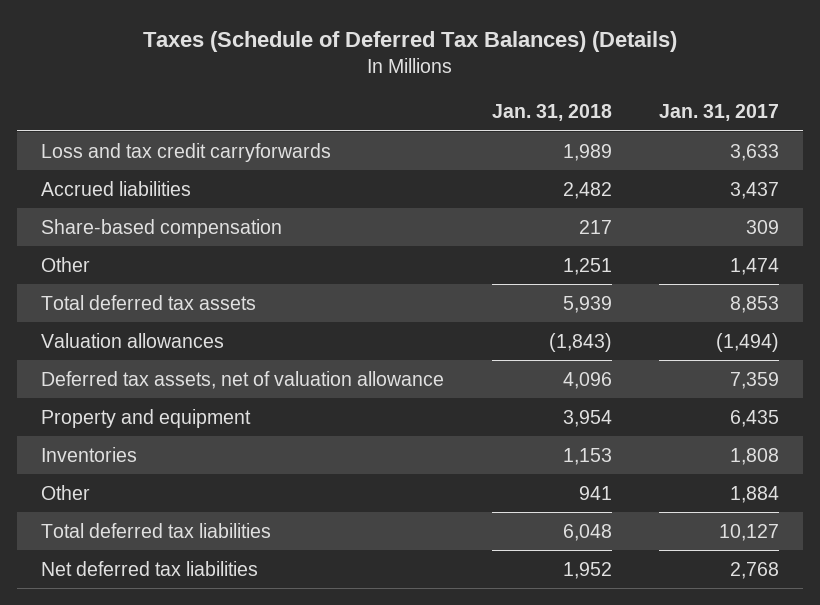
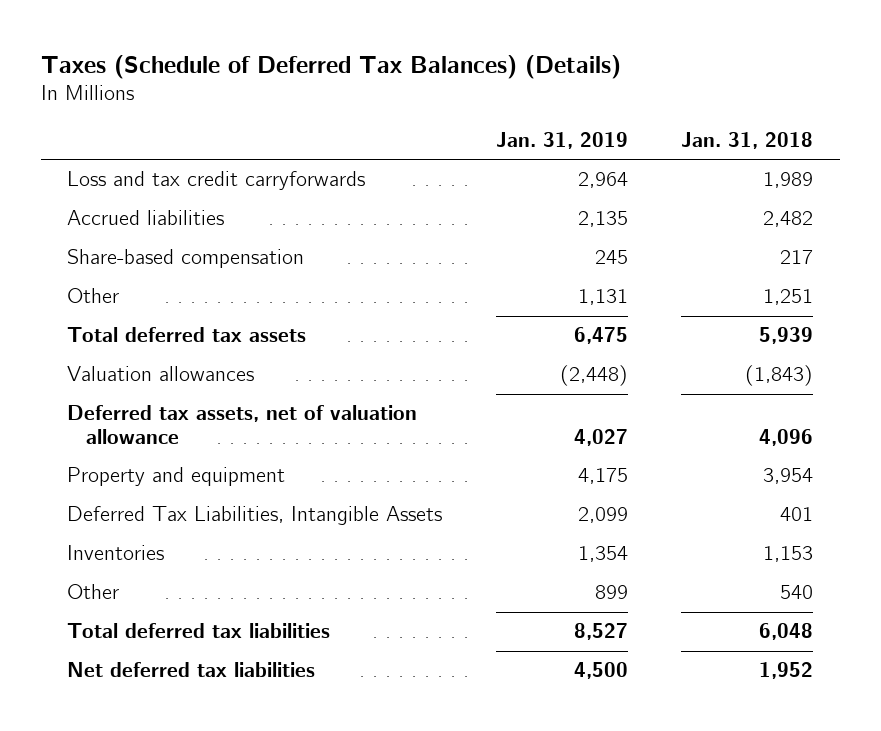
- | Jan. 31, 2018 | Jan. 31, 2017
+ | Jan. 31, 2019 | Jan. 31, 2018
+ Deferred Tax Liabilities, Intangible Assets | 2,099 | 401
- Other | 941 | 1,884
+ Other | 899 | 540

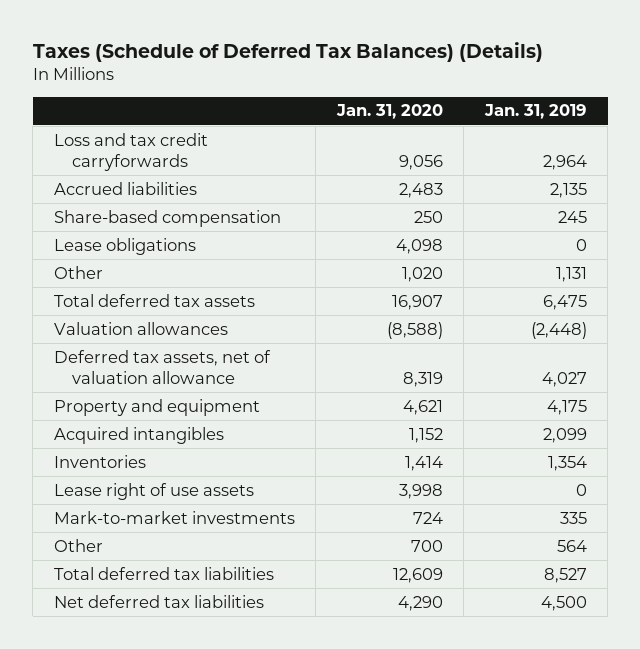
- | Jan. 31, 2019 | Jan. 31, 2018
+ | Jan. 31, 2020 | Jan. 31, 2019
+ Lease obligations | 4,098 | 0
- Deferred Tax Liabilities, Intangible Assets | 2,099 | 401
+ Acquired intangibles | 1,152 | 2,099
- Other | 899 | 540
+ Lease right of use assets | 3,998 | 0
+ Mark-to-market investments | 724 | 335
+ Other | 700 | 564

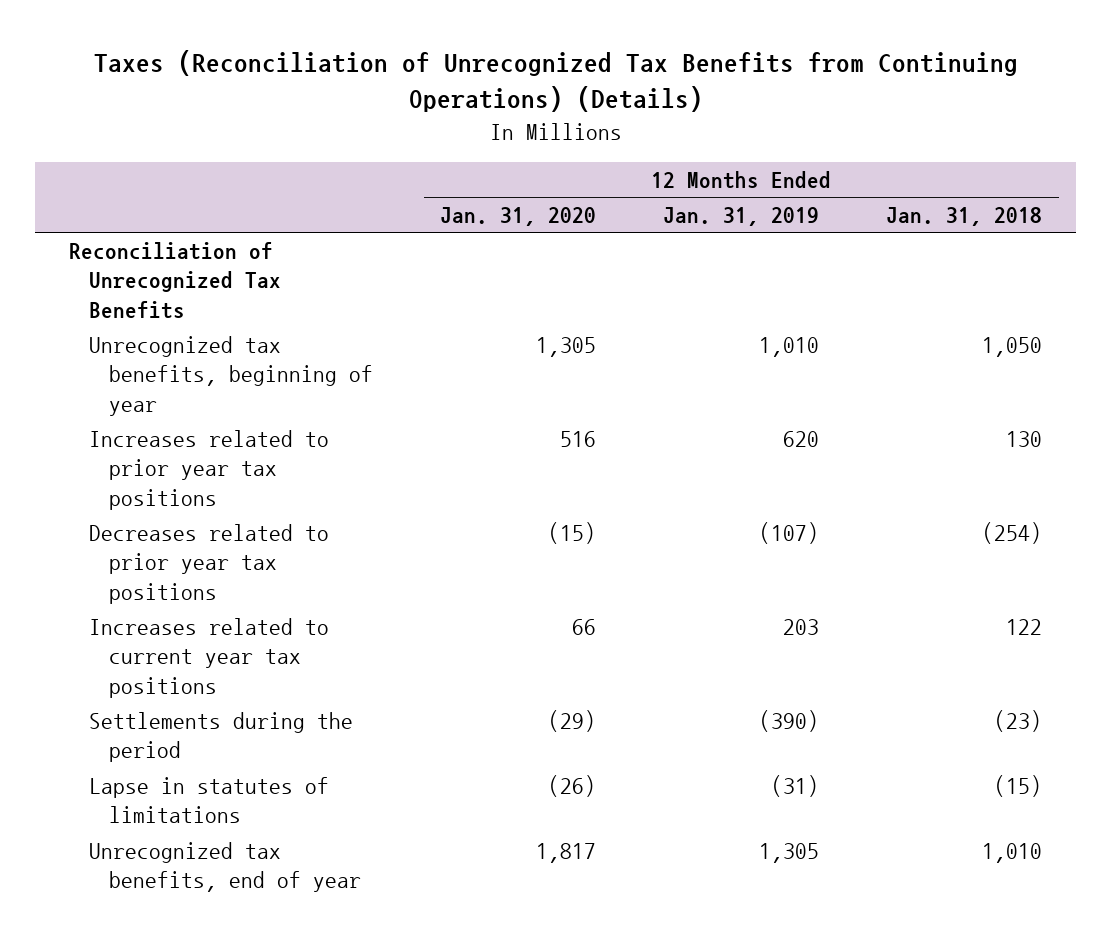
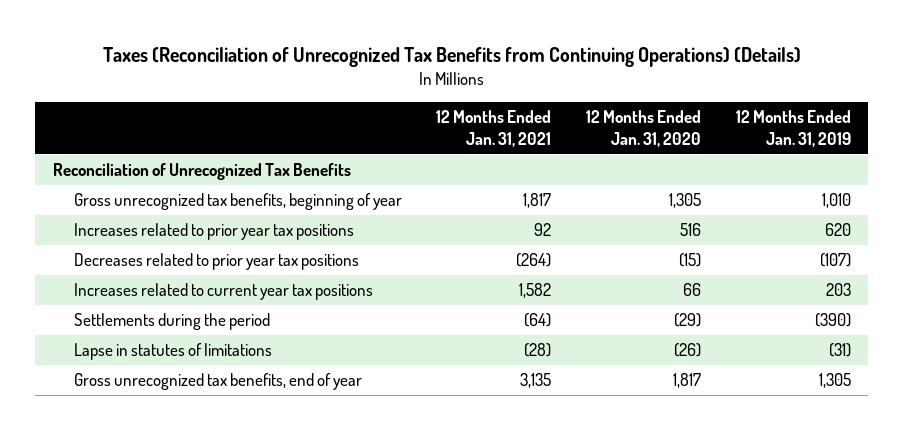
- | 12 Months Ended Jan. 31, 2020 | 12 Months Ended Jan. 31, 2019 | 12 Months Ended Jan. 31, 2018
+ | 12 Months Ended Jan. 31, 2021 | 12 Months Ended Jan. 31, 2020 | 12 Months Ended Jan. 31, 2019
- Unrecognized tax benefits, beginning of year | 1,305 | 1,010 | 1,050
+ Gross unrecognized tax benefits, beginning of year | 1,817 | 1,305 | 1,010
- Unrecognized tax benefits, end of year | 1,817 | 1,305 | 1,010
+ Gross unrecognized tax benefits, end of year | 3,135 | 1,817 | 1,305

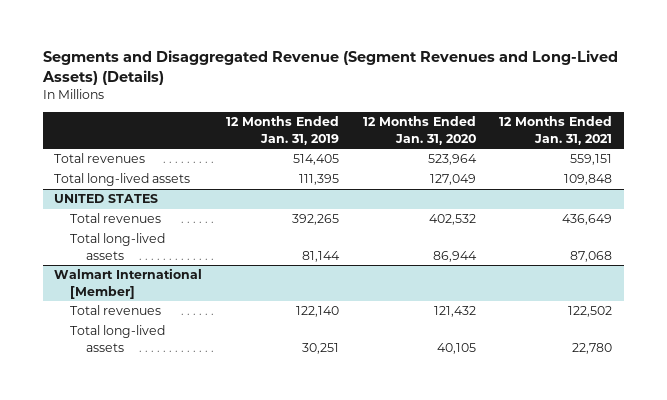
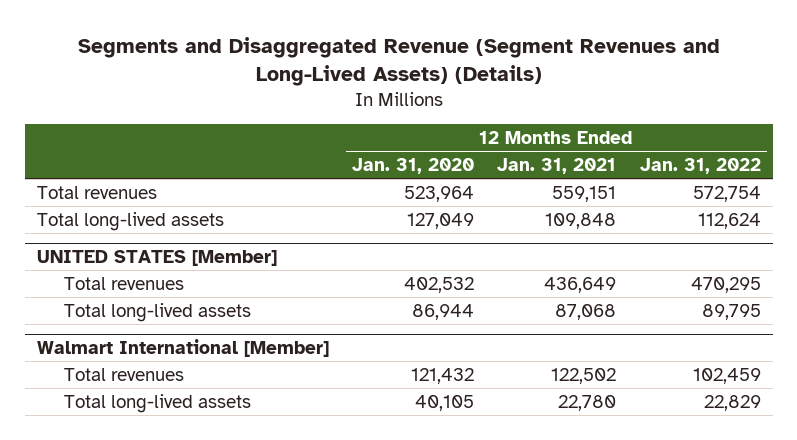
- | 12 Months Ended Jan. 31, 2019 | 12 Months Ended Jan. 31, 2020 | 12 Months Ended Jan. 31, 2021
+ | 12 Months Ended Jan. 31, 2020 | 12 Months Ended Jan. 31, 2021 | 12 Months Ended Jan. 31, 2022
- UNITED STATES
+ UNITED STATES [Member]

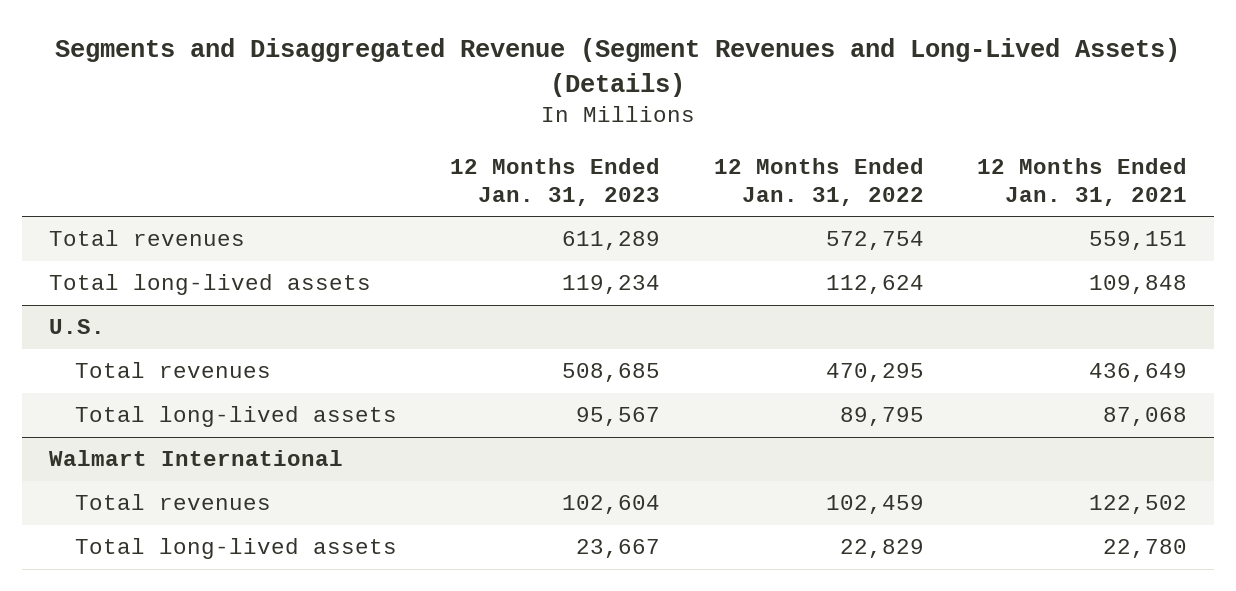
- | 12 Months Ended Jan. 31, 2020 | 12 Months Ended Jan. 31, 2021 | 12 Months Ended Jan. 31, 2022
+ | 12 Months Ended Jan. 31, 2023 | 12 Months Ended Jan. 31, 2022 | 12 Months Ended Jan. 31, 2021
- UNITED STATES [Member]
+ U.S.
- Walmart International [Member]
+ Walmart International

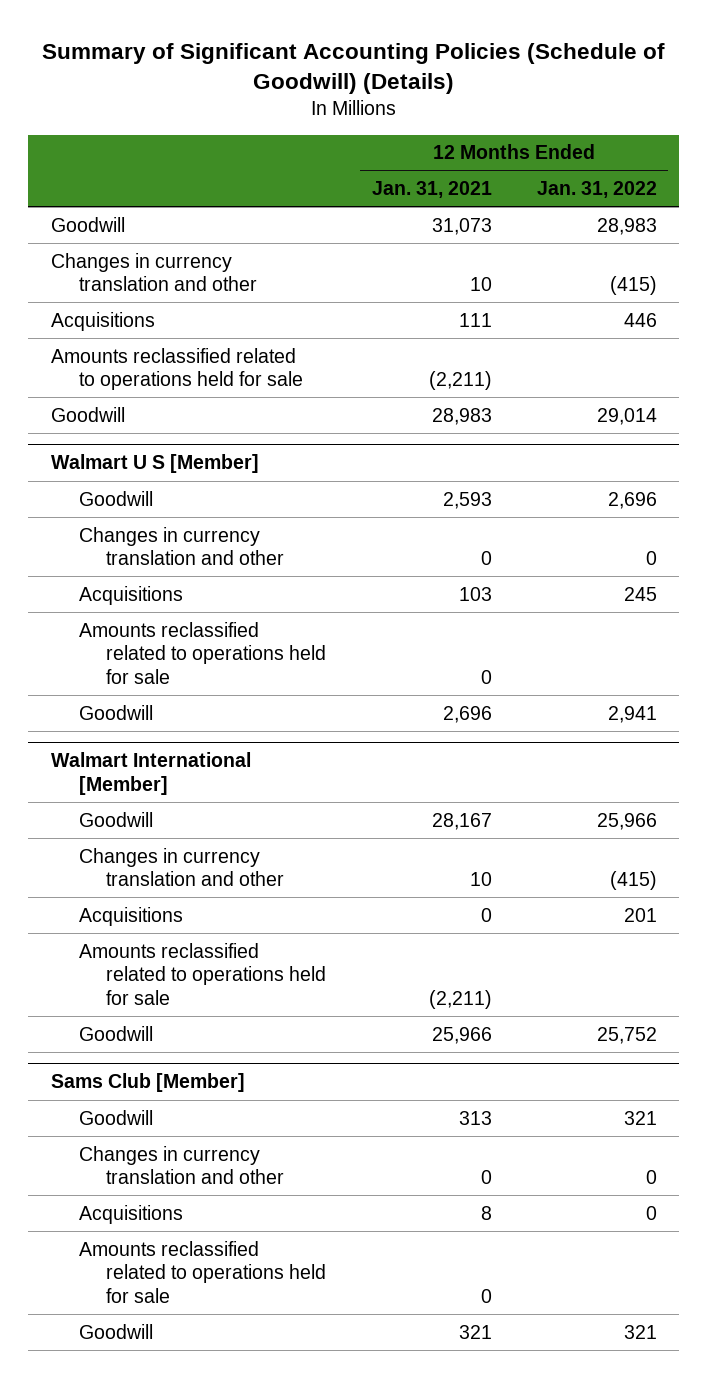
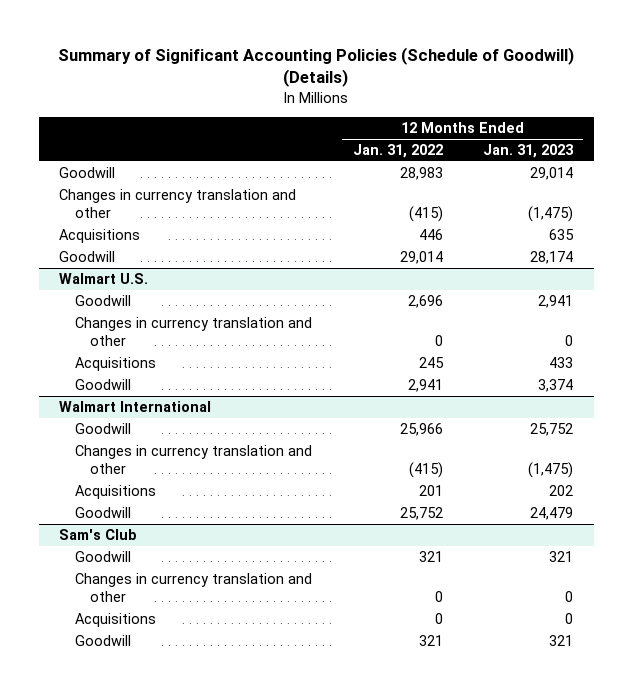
- | 12 Months Ended Jan. 31, 2021 | 12 Months Ended Jan. 31, 2022
+ | 12 Months Ended Jan. 31, 2022 | 12 Months Ended Jan. 31, 2023
- Amounts reclassified related to operations held for sale | (2,211) |
- Walmart U S [Member]
+ Walmart U.S.
- Amounts reclassified related to operations held for sale | 0 |
- Walmart International [Member]
+ Walmart International
- Amounts reclassified related to operations held for sale | (2,211) |
- Sams Club [Member]
+ Sam's Club
- Amounts reclassified related to operations held for sale | 0 |

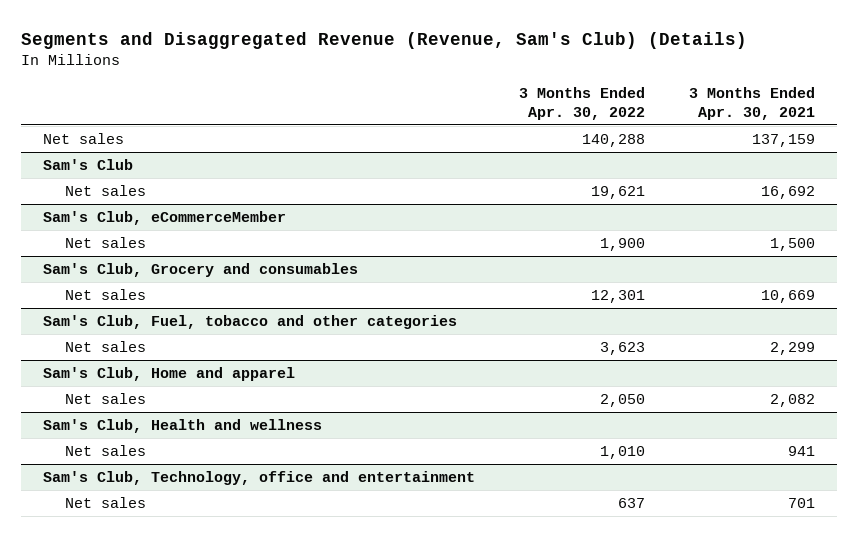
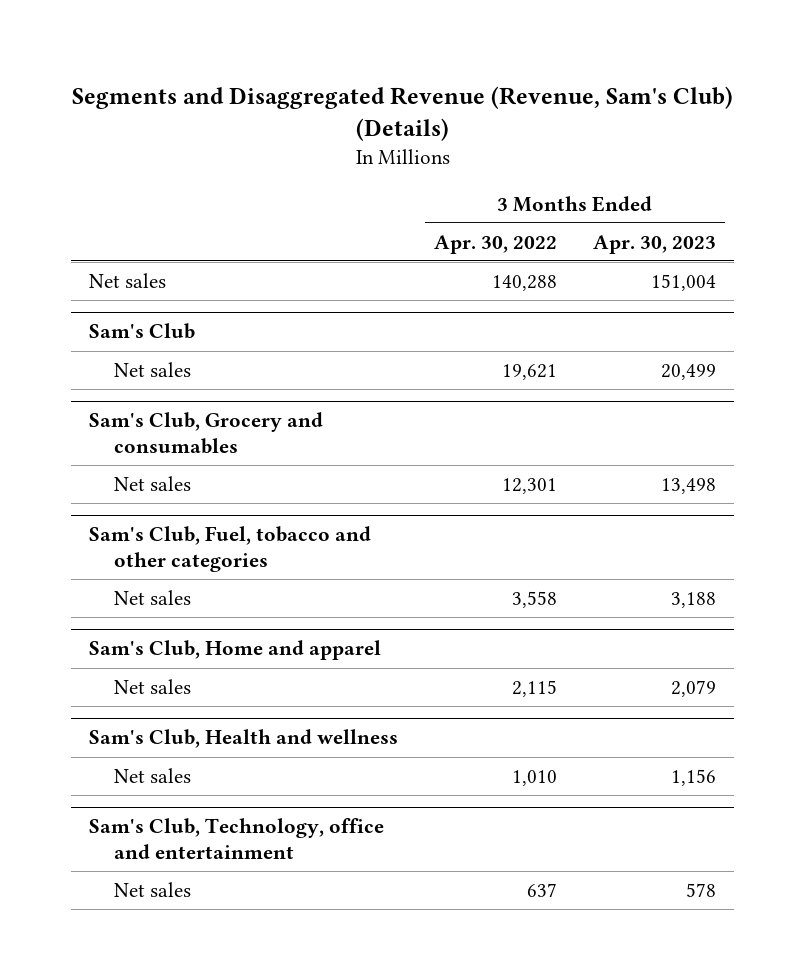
- | 3 Months Ended Apr. 30, 2022 | 3 Months Ended Apr. 30, 2021
+ | 3 Months Ended Apr. 30, 2022 | 3 Months Ended Apr. 30, 2023
- Sam's Club, eCommerceMember
- Net sales | 1,900 | 1,500
@ Sam's Club, Fuel, tobacco and other categories
- Net sales | 3,623 | 2,299
+ Net sales | 3,558 | 3,188
@ Sam's Club, Home and apparel
- Net sales | 2,050 | 2,082
+ Net sales | 2,115 | 2,079

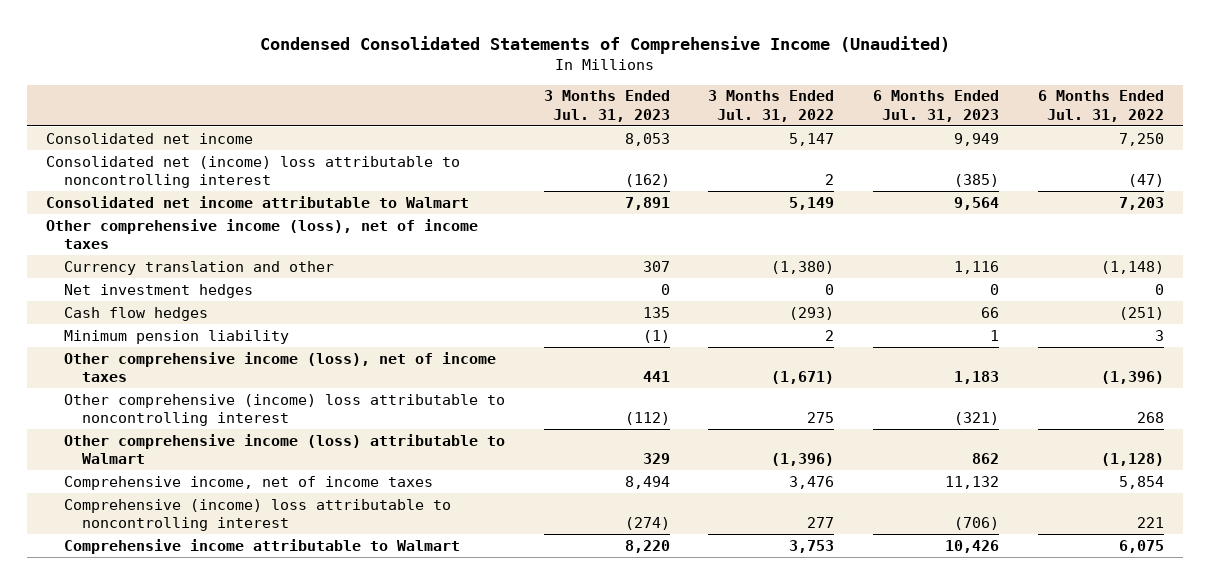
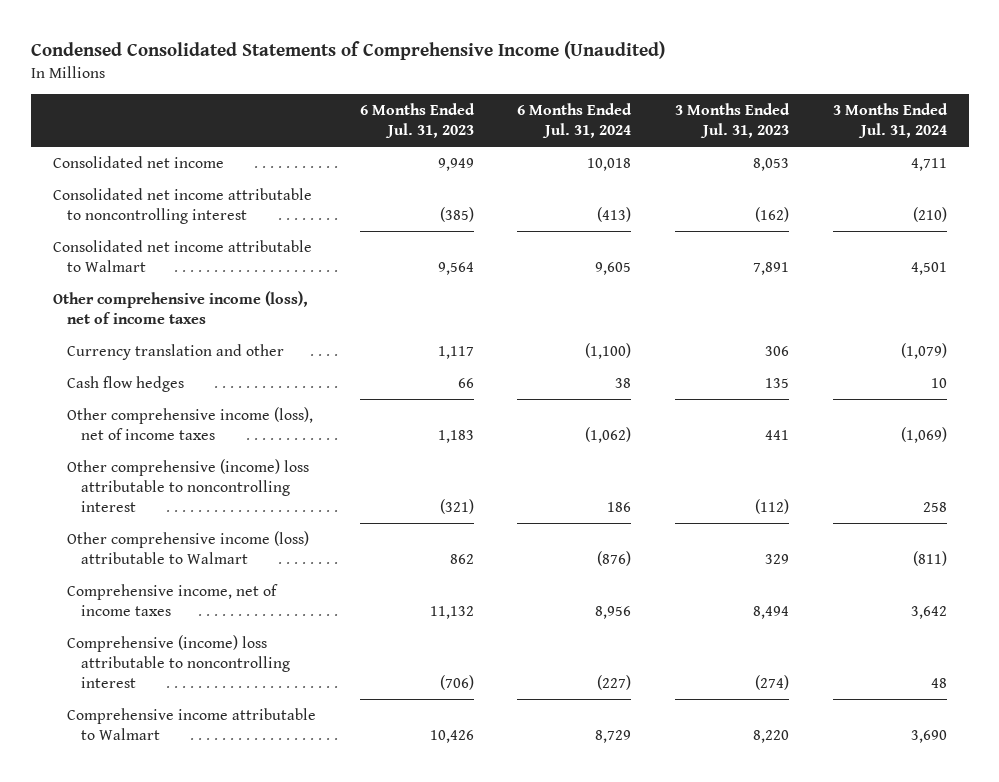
- | 3 Months Ended Jul. 31, 2023 | 3 Months Ended Jul. 31, 2022 | 6 Months Ended Jul. 31, 2023 | 6 Months Ended Jul. 31, 2022
+ | 6 Months Ended Jul. 31, 2023 | 6 Months Ended Jul. 31, 2024 | 3 Months Ended Jul. 31, 2023 | 3 Months Ended Jul. 31, 2024
- Consolidated net (income) loss attributable to noncontrolling interest | (162) | 2 | (385) | (47)
+ Consolidated net income attributable to noncontrolling interest | (385) | (413) | (162) | (210)
- Currency translation and other | 307 | (1,380) | 1,116 | (1,148)
- Net investment hedges | 0 | 0 | 0 | 0
+ Currency translation and other | 1,117 | (1,100) | 306 | (1,079)
- Minimum pension liability | (1) | 2 | 1 | 3

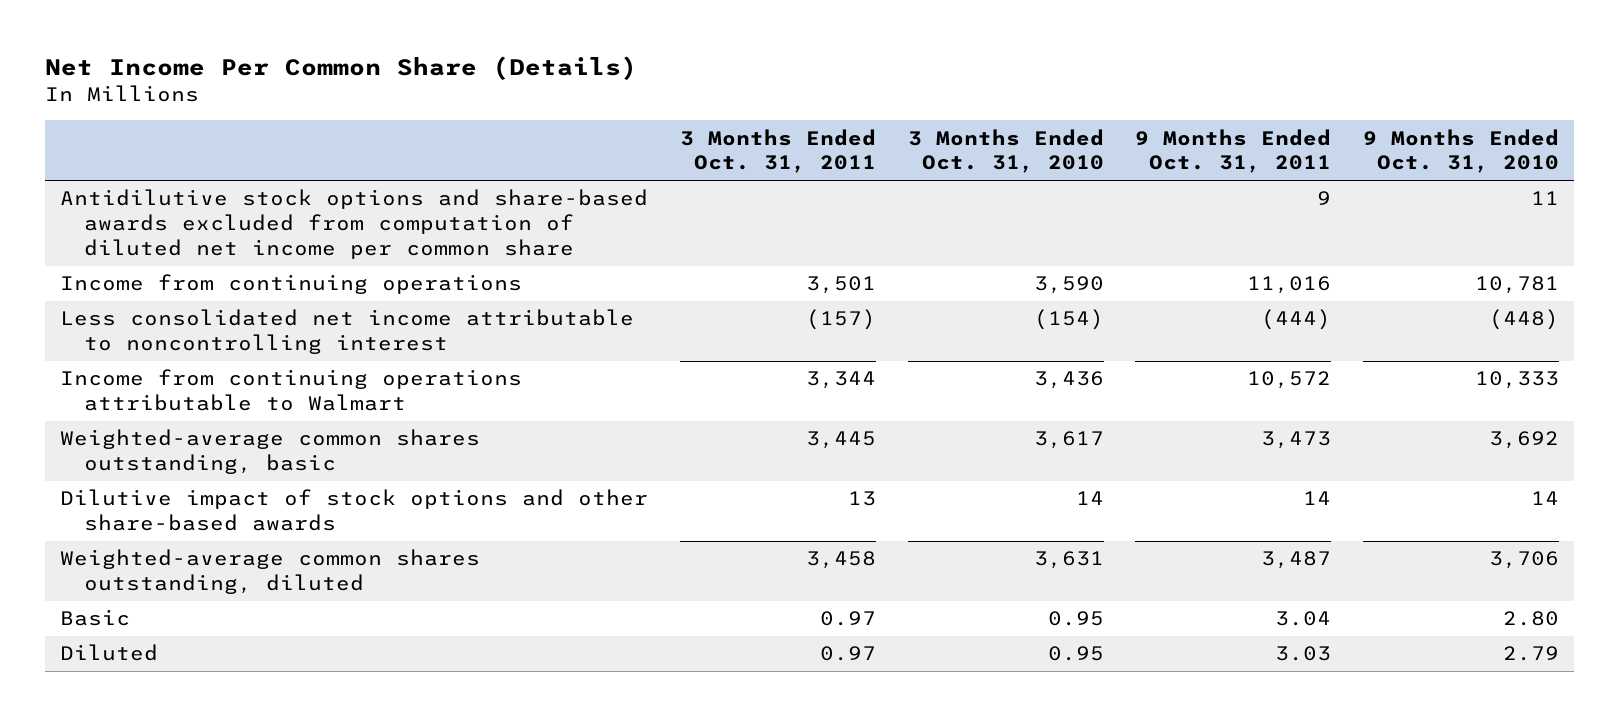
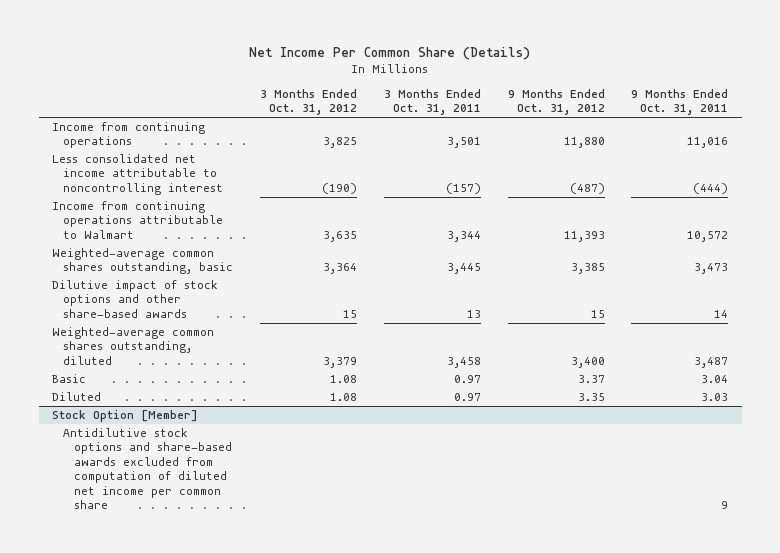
- | 3 Months Ended Oct. 31, 2011 | 3 Months Ended Oct. 31, 2010 | 9 Months Ended Oct. 31, 2011 | 9 Months Ended Oct. 31, 2010
+ | 3 Months Ended Oct. 31, 2012 | 3 Months Ended Oct. 31, 2011 | 9 Months Ended Oct. 31, 2012 | 9 Months Ended Oct. 31, 2011
- Antidilutive stock options and share-based awards excluded from computation of diluted net income per common share | | | 9 | 11
+ Stock Option [Member]
+ Antidilutive stock options and share-based awards excluded from computation of diluted net income per common share | | | | 9

